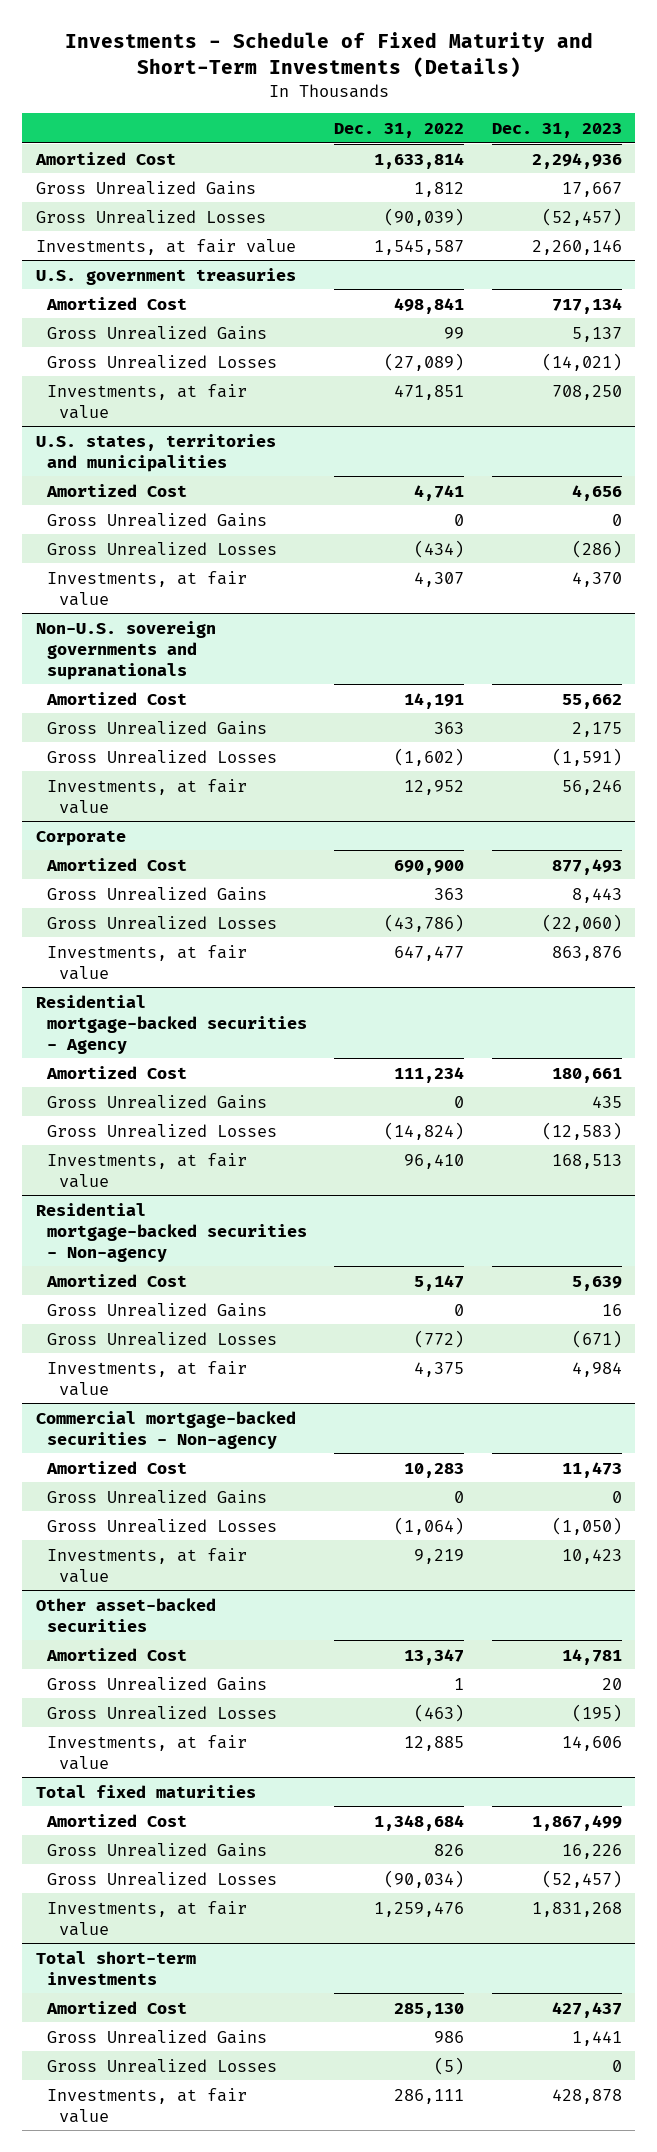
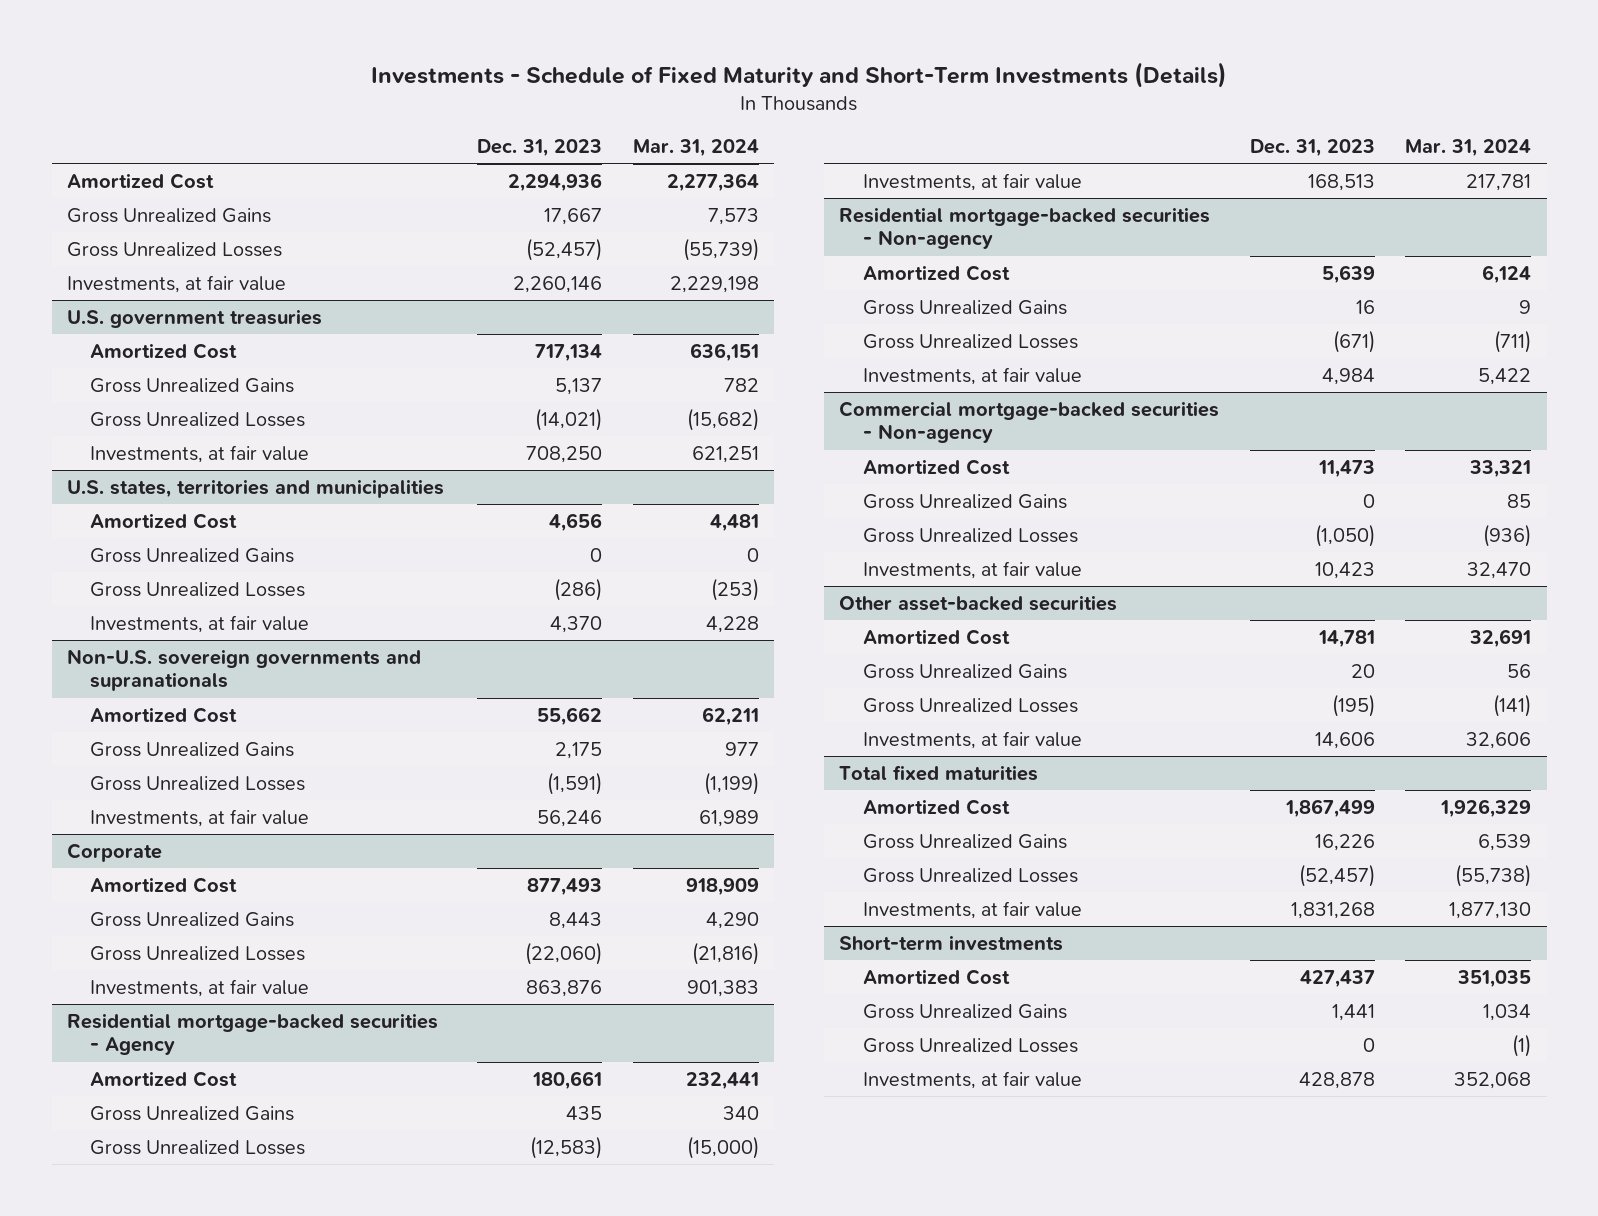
- | Dec. 31, 2022 | Dec. 31, 2023
+ | Dec. 31, 2023 | Mar. 31, 2024
- Total short-term investments
+ Short-term investments

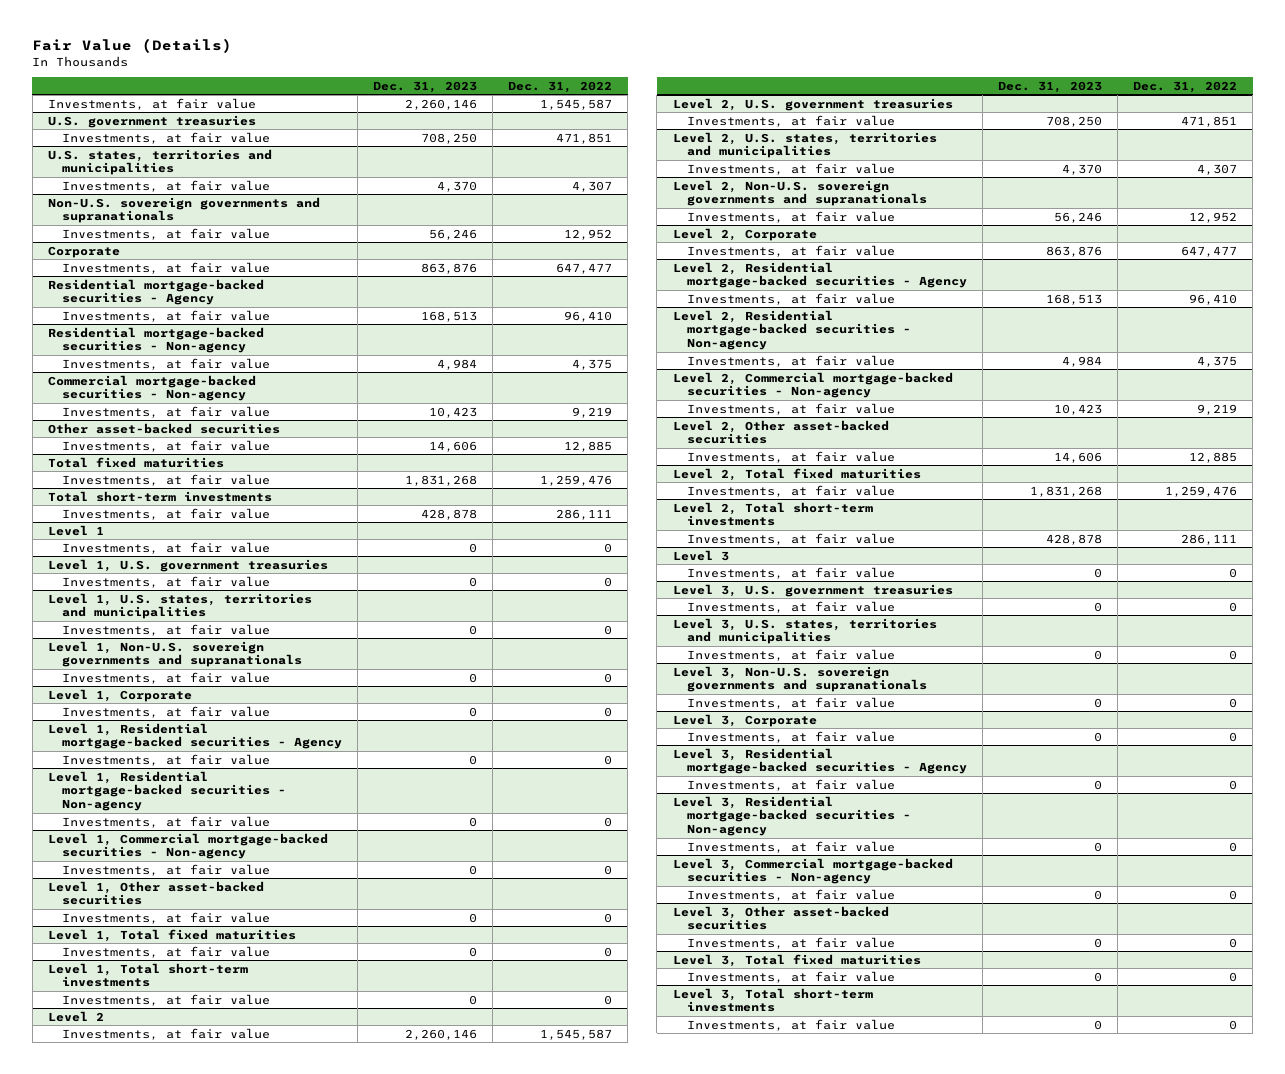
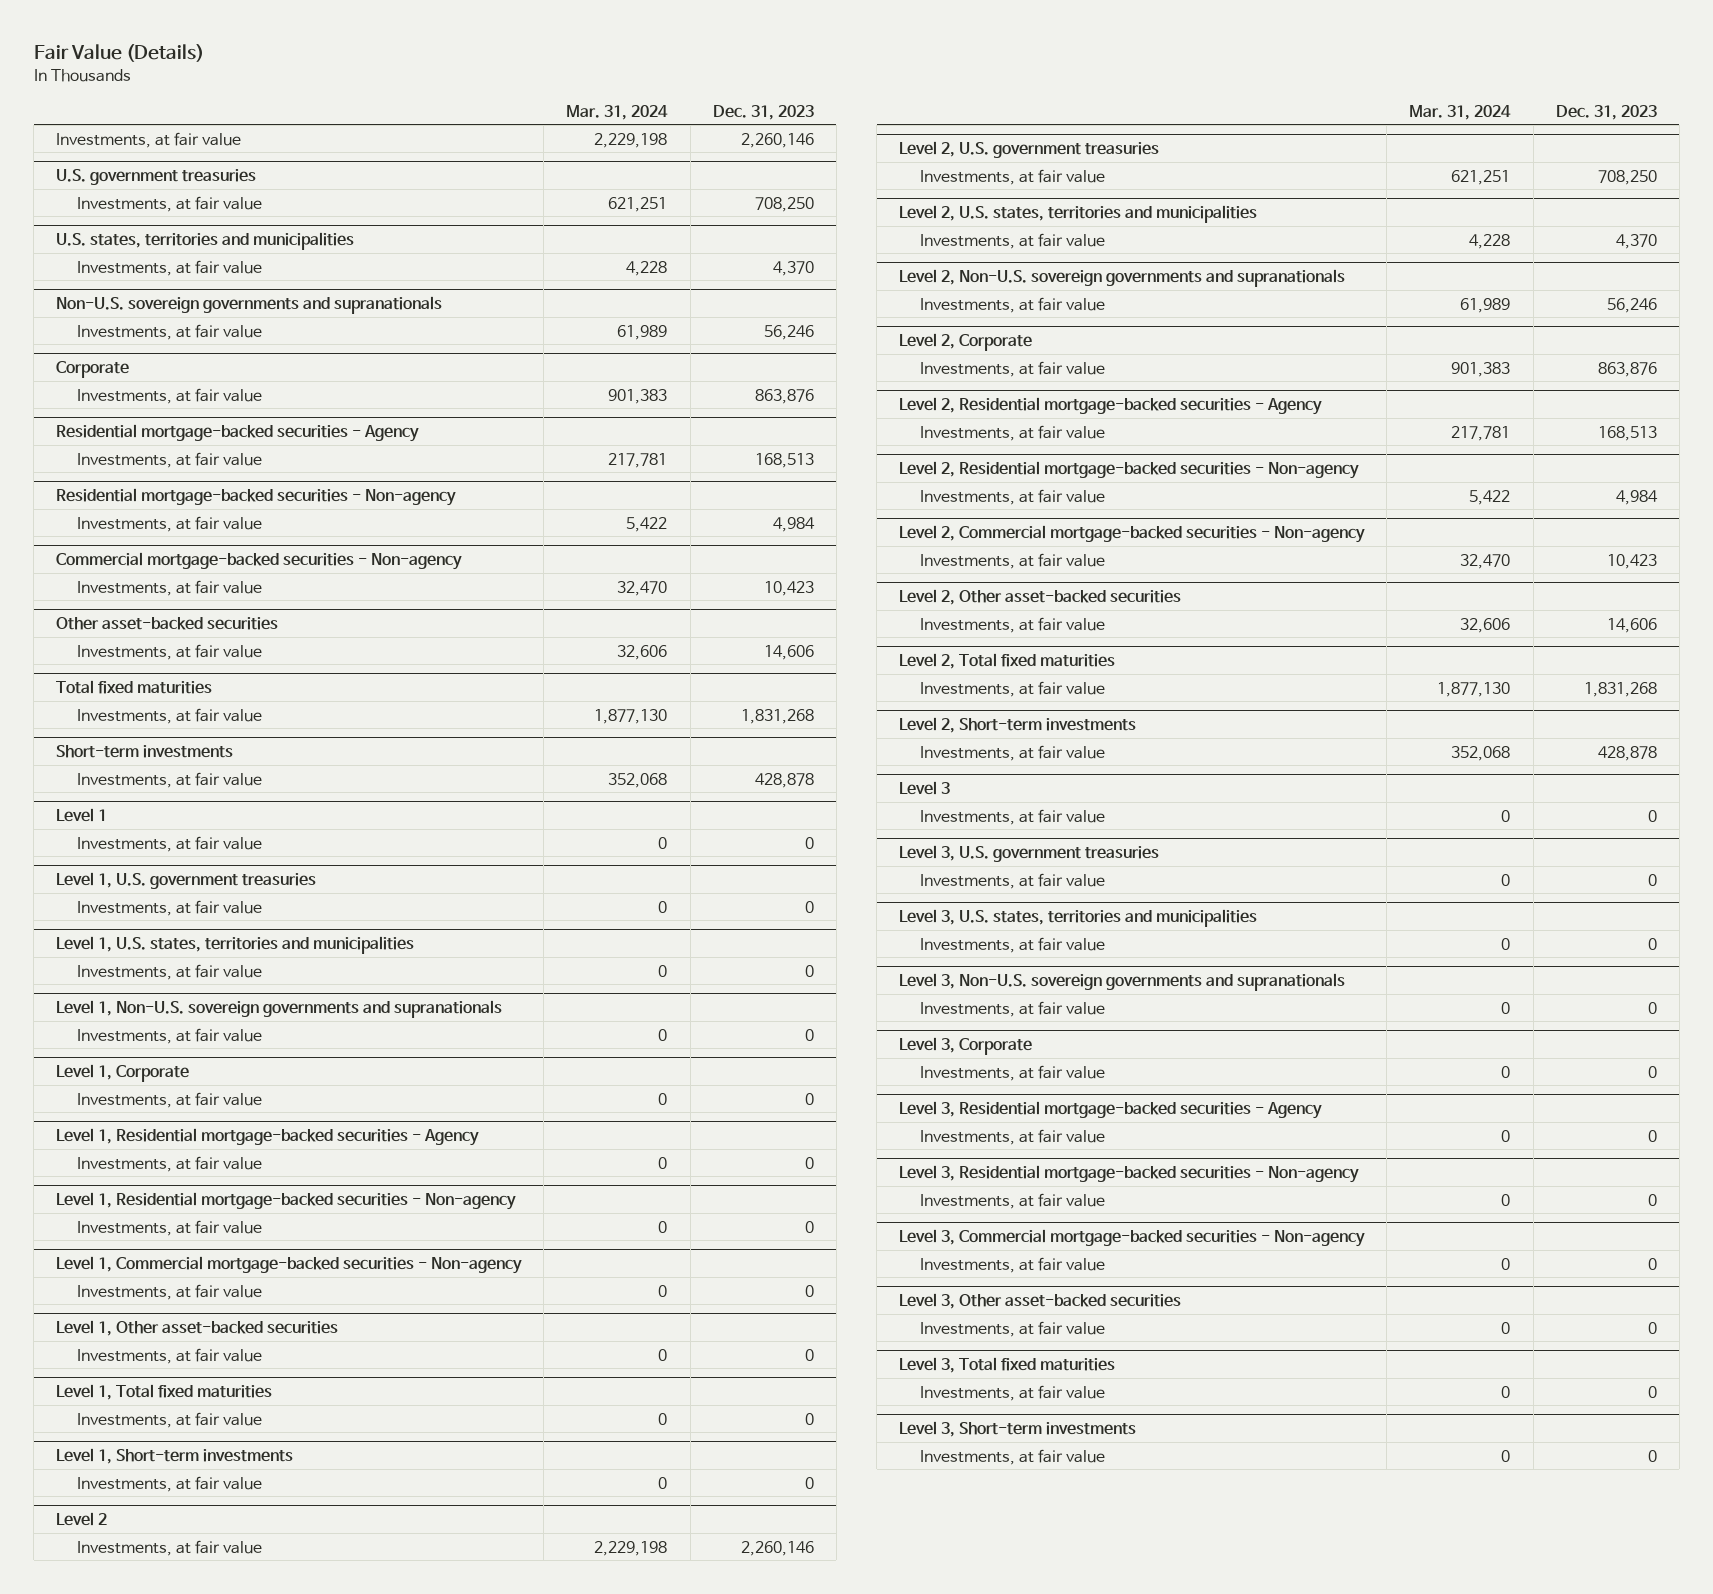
- | Dec. 31, 2023 | Dec. 31, 2022
+ | Mar. 31, 2024 | Dec. 31, 2023
- Total short-term investments
+ Short-term investments
- Level 1, Total short-term investments
+ Level 1, Short-term investments
- Level 2, Total short-term investments
+ Level 2, Short-term investments
- Level 3, Total short-term investments
+ Level 3, Short-term investments

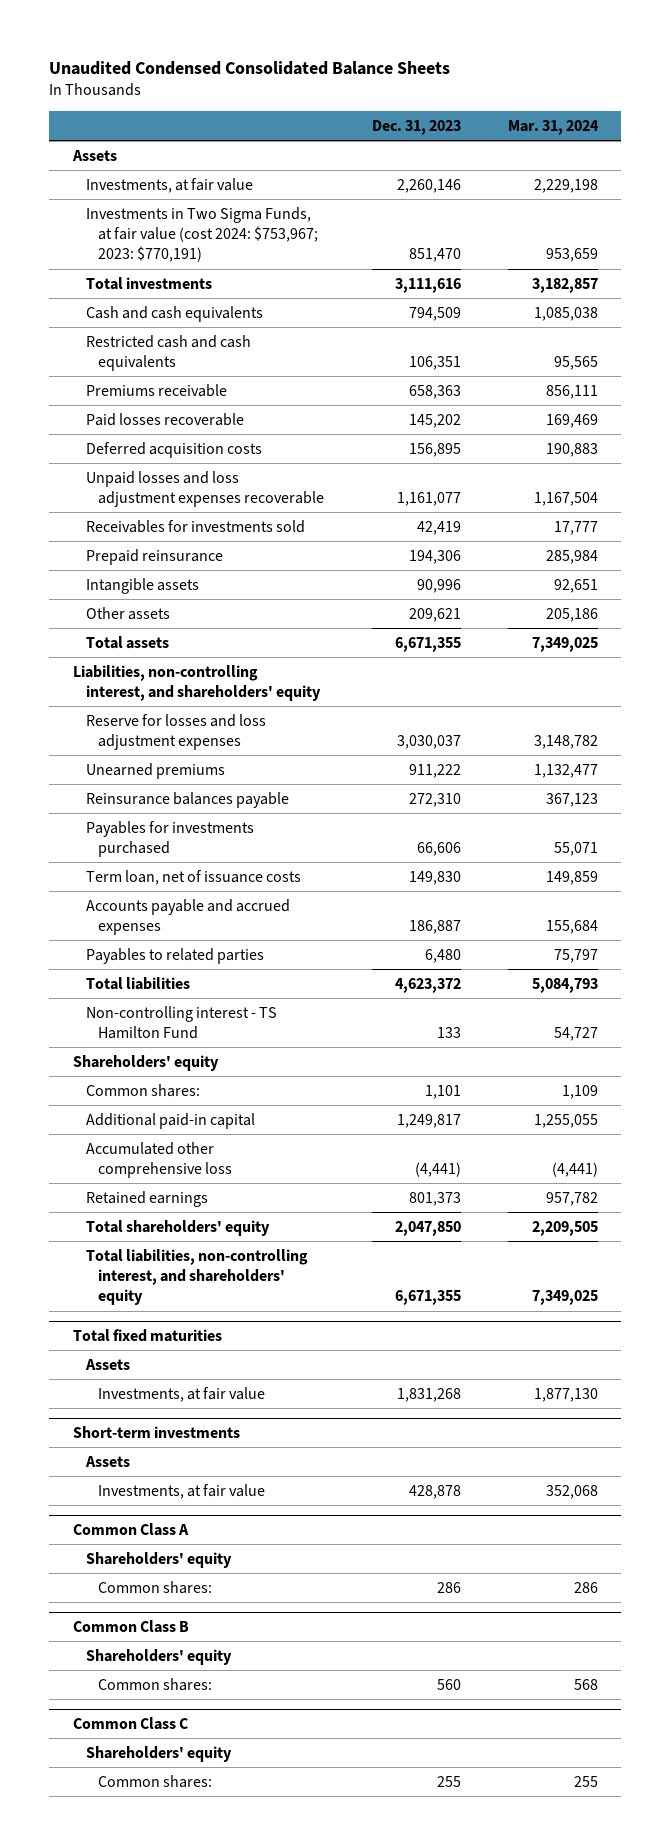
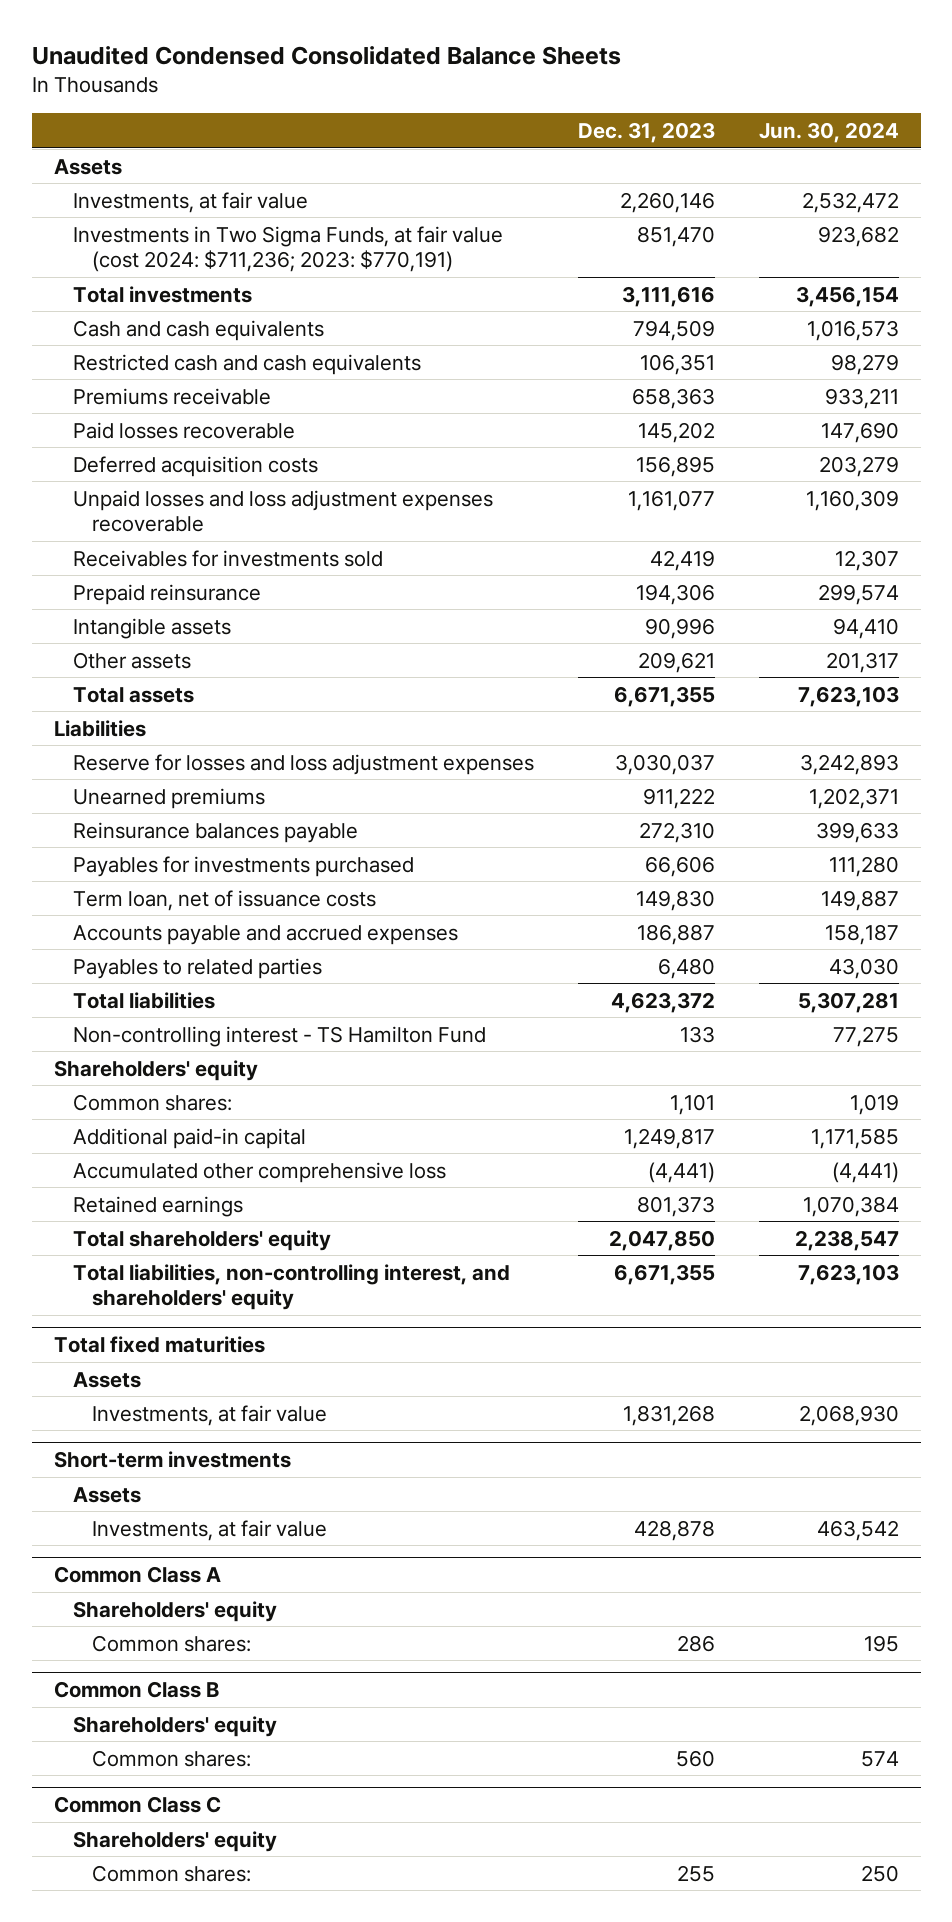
- | Dec. 31, 2023 | Mar. 31, 2024
+ | Dec. 31, 2023 | Jun. 30, 2024
- Investments in Two Sigma Funds, at fair value (cost 2024: $753,967; 2023: $770,191) | 851,470 | 953,659
+ Investments in Two Sigma Funds, at fair value (cost 2024: $711,236; 2023: $770,191) | 851,470 | 923,682
- Liabilities, non-controlling interest, and shareholders' equity
+ Liabilities

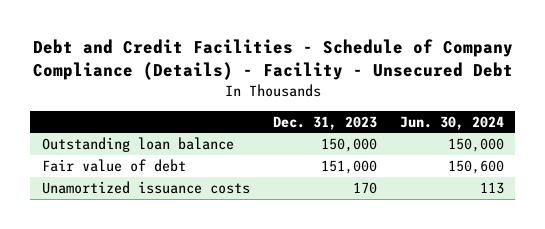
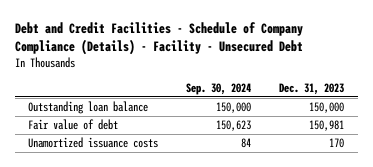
- | Dec. 31, 2023 | Jun. 30, 2024
+ | Sep. 30, 2024 | Dec. 31, 2023
- Fair value of debt | 151,000 | 150,600
+ Fair value of debt | 150,623 | 150,981

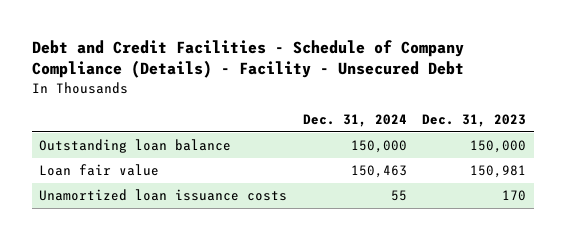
- | Sep. 30, 2024 | Dec. 31, 2023
+ | Dec. 31, 2024 | Dec. 31, 2023
- Fair value of debt | 150,623 | 150,981
- Unamortized issuance costs | 84 | 170
+ Loan fair value | 150,463 | 150,981
+ Unamortized loan issuance costs | 55 | 170

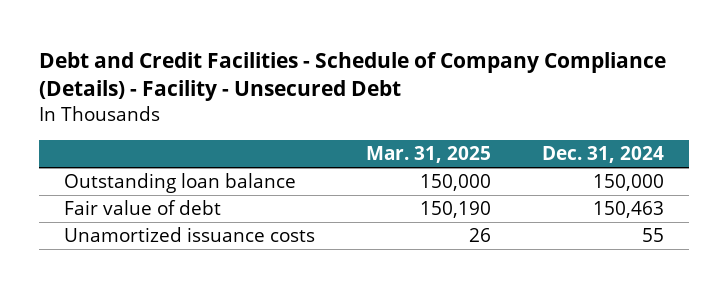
- | Dec. 31, 2024 | Dec. 31, 2023
+ | Mar. 31, 2025 | Dec. 31, 2024
- Loan fair value | 150,463 | 150,981
- Unamortized loan issuance costs | 55 | 170
+ Fair value of debt | 150,190 | 150,463
+ Unamortized issuance costs | 26 | 55

